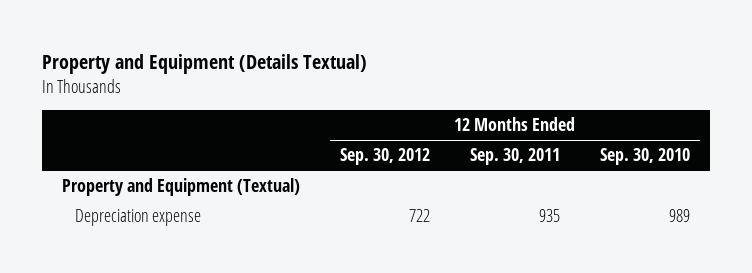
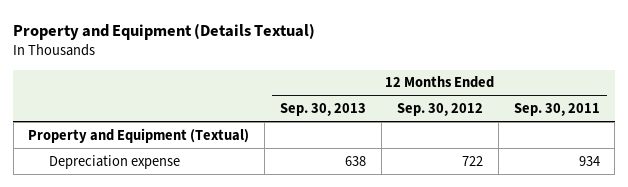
- | 12 Months Ended Sep. 30, 2012 | 12 Months Ended Sep. 30, 2011 | 12 Months Ended Sep. 30, 2010
+ | 12 Months Ended Sep. 30, 2013 | 12 Months Ended Sep. 30, 2012 | 12 Months Ended Sep. 30, 2011
- Depreciation expense | 722 | 935 | 989
+ Depreciation expense | 638 | 722 | 934

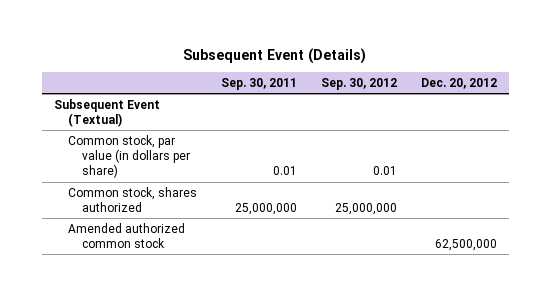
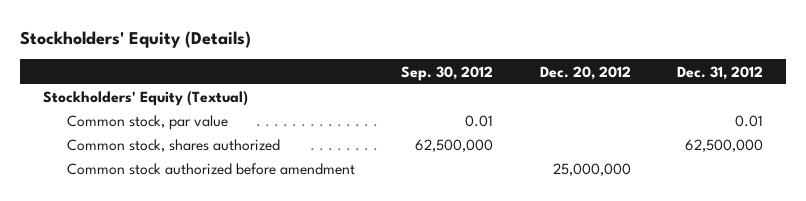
- Subsequent Event (Details)
+ Stockholders' Equity (Details)
- | Sep. 30, 2011 | Sep. 30, 2012 | Dec. 20, 2012
+ | Sep. 30, 2012 | Dec. 20, 2012 | Dec. 31, 2012
- Subsequent Event (Textual)
- Common stock, par value (in dollars per share) | 0.01 | 0.01 |
- Common stock, shares authorized | 25,000,000 | 25,000,000 |
- Amended authorized common stock | | | 62,500,000
+ Stockholders' Equity (Textual)
+ Common stock, par value | 0.01 | | 0.01
+ Common stock, shares authorized | 62,500,000 | | 62,500,000
+ Common stock authorized before amendment | | 25,000,000 |

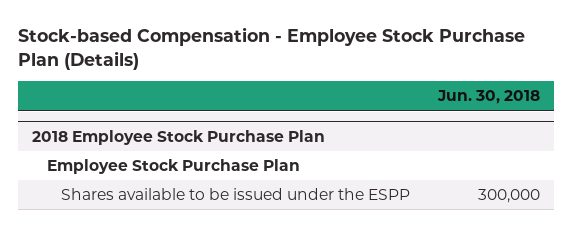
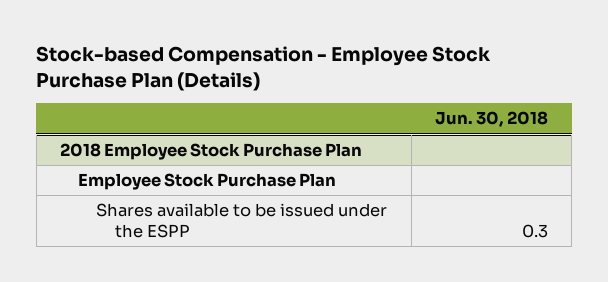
@ 2018 Employee Stock Purchase Plan
- Shares available to be issued under the ESPP | 300,000
+ Shares available to be issued under the ESPP | 0.3

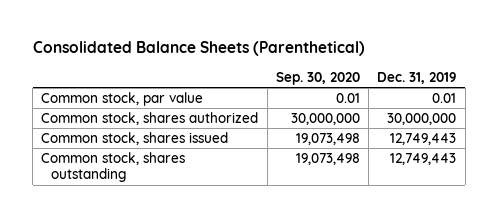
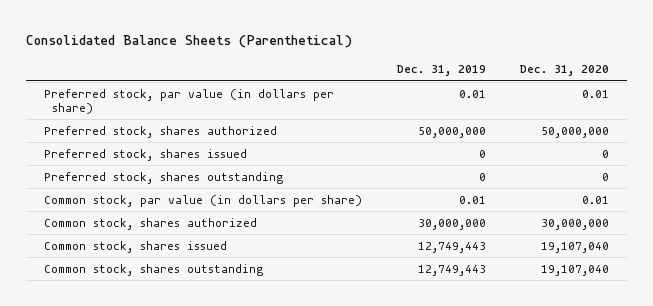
- | Sep. 30, 2020 | Dec. 31, 2019
+ | Dec. 31, 2019 | Dec. 31, 2020
- Common stock, par value | 0.01 | 0.01
+ Preferred stock, par value (in dollars per share) | 0.01 | 0.01
+ Preferred stock, shares authorized | 50,000,000 | 50,000,000
+ Preferred stock, shares issued | 0 | 0
+ Preferred stock, shares outstanding | 0 | 0
+ Common stock, par value (in dollars per share) | 0.01 | 0.01

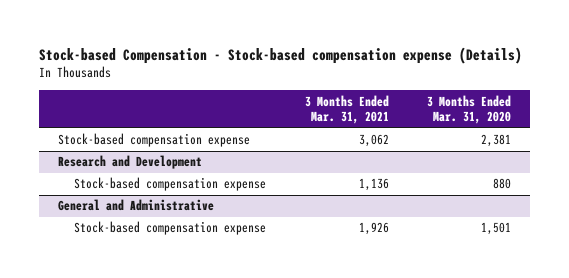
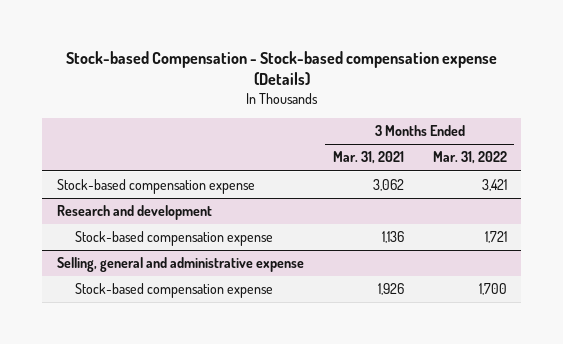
- | 3 Months Ended Mar. 31, 2021 | 3 Months Ended Mar. 31, 2020
+ | 3 Months Ended Mar. 31, 2021 | 3 Months Ended Mar. 31, 2022
- Research and Development
+ Research and development
- General and Administrative
+ Selling, general and administrative expense

